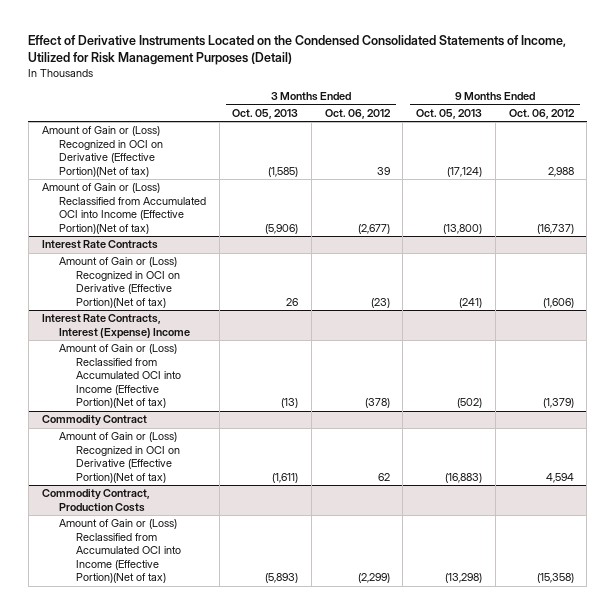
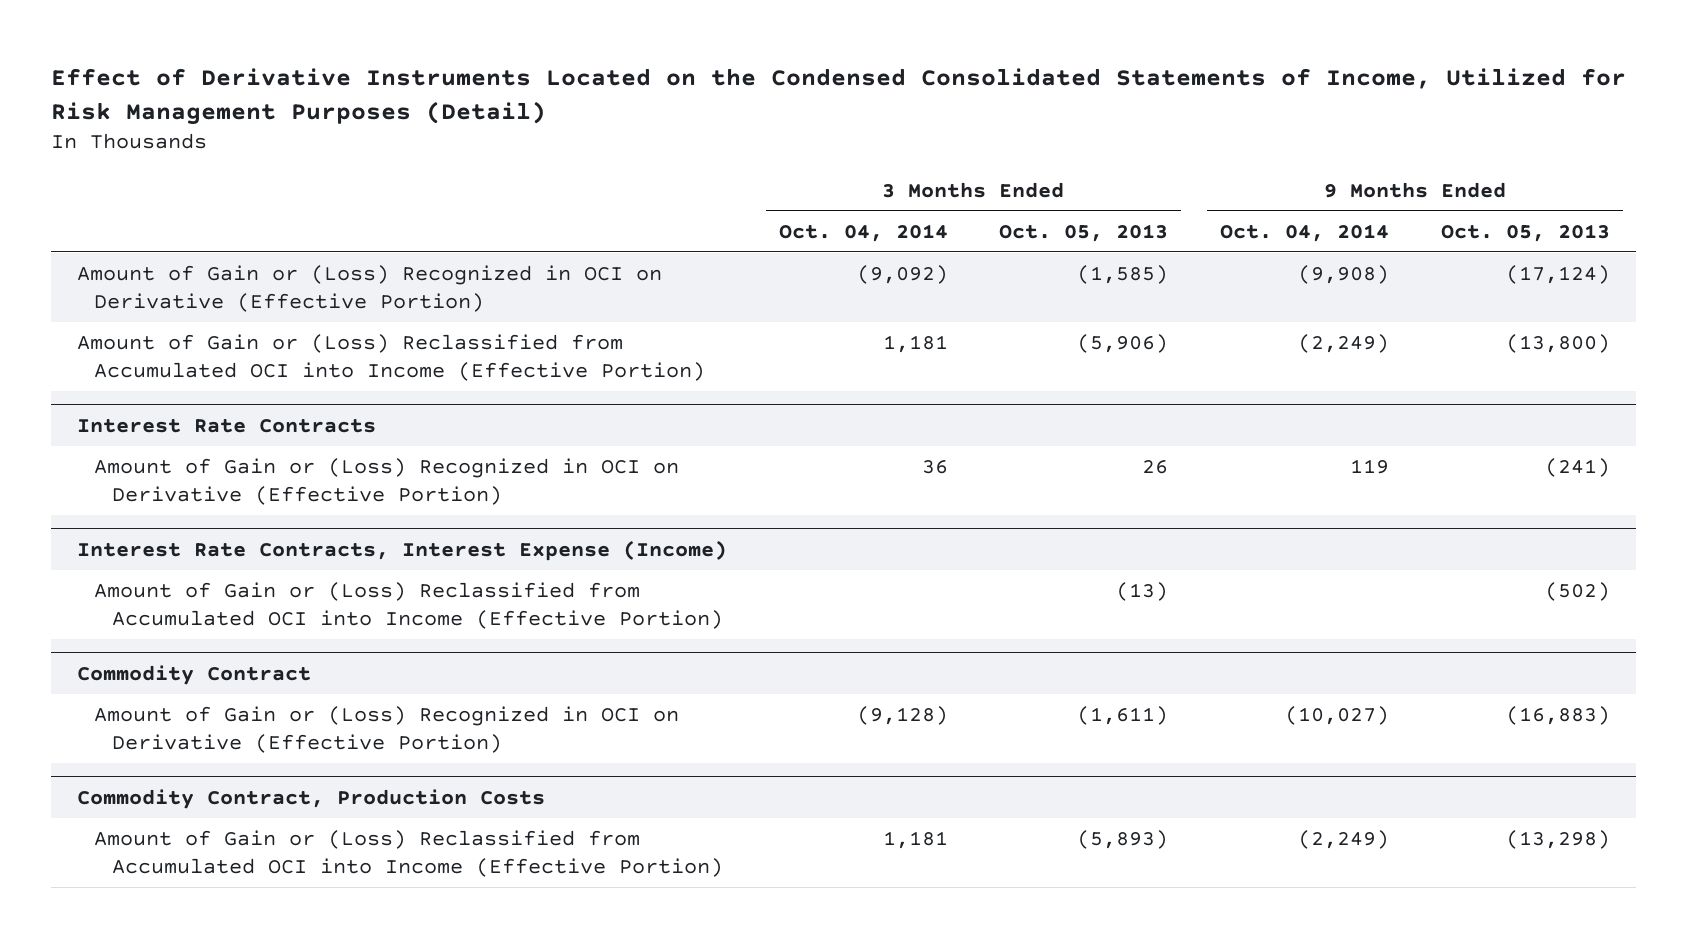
- | 3 Months Ended Oct. 05, 2013 | 3 Months Ended Oct. 06, 2012 | 9 Months Ended Oct. 05, 2013 | 9 Months Ended Oct. 06, 2012
+ | 3 Months Ended Oct. 04, 2014 | 3 Months Ended Oct. 05, 2013 | 9 Months Ended Oct. 04, 2014 | 9 Months Ended Oct. 05, 2013
- Amount of Gain or (Loss) Recognized in OCI on Derivative (Effective Portion)(Net of tax) | (1,585) | 39 | (17,124) | 2,988
- Amount of Gain or (Loss) Reclassified from Accumulated OCI into Income (Effective Portion)(Net of tax) | (5,906) | (2,677) | (13,800) | (16,737)
+ Amount of Gain or (Loss) Recognized in OCI on Derivative (Effective Portion) | (9,092) | (1,585) | (9,908) | (17,124)
+ Amount of Gain or (Loss) Reclassified from Accumulated OCI into Income (Effective Portion) | 1,181 | (5,906) | (2,249) | (13,800)
@ Interest Rate Contracts
- Amount of Gain or (Loss) Recognized in OCI on Derivative (Effective Portion)(Net of tax) | 26 | (23) | (241) | (1,606)
- Interest Rate Contracts, Interest (Expense) Income
- Amount of Gain or (Loss) Reclassified from Accumulated OCI into Income (Effective Portion)(Net of tax) | (13) | (378) | (502) | (1,379)
@ Interest Rate Contracts
+ Amount of Gain or (Loss) Recognized in OCI on Derivative (Effective Portion) | 36 | 26 | 119 | (241)
+ Interest Rate Contracts, Interest Expense (Income)
+ Amount of Gain or (Loss) Reclassified from Accumulated OCI into Income (Effective Portion) | | (13) | | (502)
@ Commodity Contract
- Amount of Gain or (Loss) Recognized in OCI on Derivative (Effective Portion)(Net of tax) | (1,611) | 62 | (16,883) | 4,594
+ Amount of Gain or (Loss) Recognized in OCI on Derivative (Effective Portion) | (9,128) | (1,611) | (10,027) | (16,883)
@ Commodity Contract, Production Costs
- Amount of Gain or (Loss) Reclassified from Accumulated OCI into Income (Effective Portion)(Net of tax) | (5,893) | (2,299) | (13,298) | (15,358)
+ Amount of Gain or (Loss) Reclassified from Accumulated OCI into Income (Effective Portion) | 1,181 | (5,893) | (2,249) | (13,298)

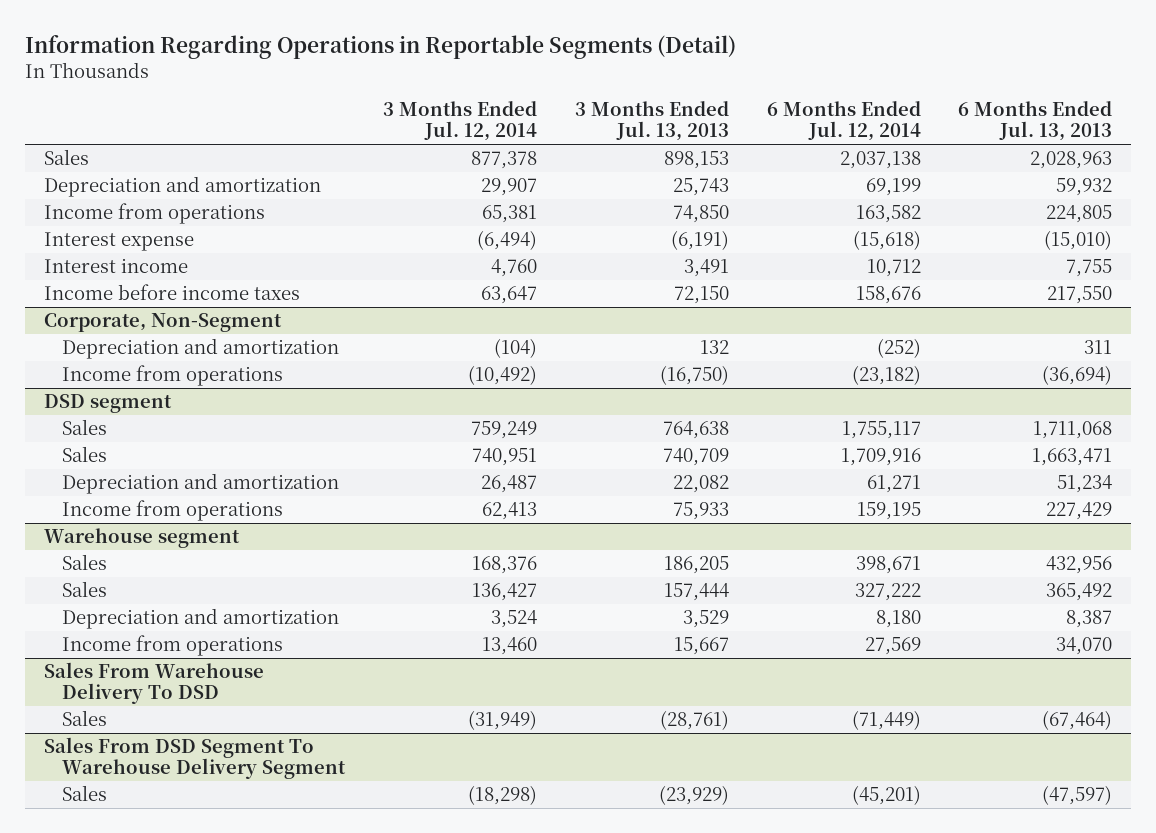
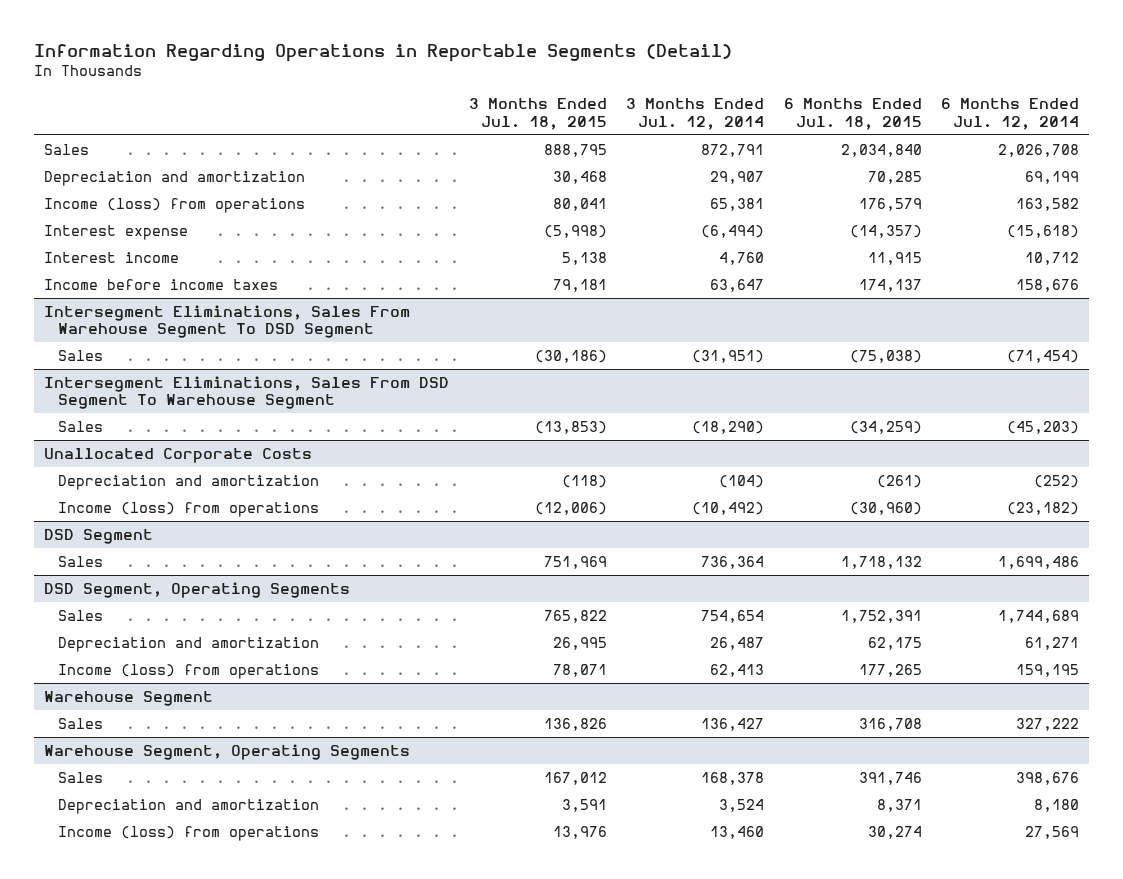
- | 3 Months Ended Jul. 12, 2014 | 3 Months Ended Jul. 13, 2013 | 6 Months Ended Jul. 12, 2014 | 6 Months Ended Jul. 13, 2013
+ | 3 Months Ended Jul. 18, 2015 | 3 Months Ended Jul. 12, 2014 | 6 Months Ended Jul. 18, 2015 | 6 Months Ended Jul. 12, 2014
- Sales | 877,378 | 898,153 | 2,037,138 | 2,028,963
+ Sales | 888,795 | 872,791 | 2,034,840 | 2,026,708
- Income from operations | 65,381 | 74,850 | 163,582 | 224,805
+ Income (loss) from operations | 80,041 | 65,381 | 176,579 | 163,582
- Corporate, Non-Segment
+ Intersegment Eliminations, Sales From Warehouse Segment To DSD Segment
+ Sales | (30,186) | (31,951) | (75,038) | (71,454)
+ Intersegment Eliminations, Sales From DSD Segment To Warehouse Segment
+ Sales | (13,853) | (18,290) | (34,259) | (45,203)
+ Unallocated Corporate Costs
- Income from operations | (10,492) | (16,750) | (23,182) | (36,694)
- DSD segment
- Sales | 759,249 | 764,638 | 1,755,117 | 1,711,068
- Sales | 740,951 | 740,709 | 1,709,916 | 1,663,471
+ Income (loss) from operations | (12,006) | (10,492) | (30,960) | (23,182)
+ DSD Segment
+ Sales | 751,969 | 736,364 | 1,718,132 | 1,699,486
+ DSD Segment, Operating Segments
+ Sales | 765,822 | 754,654 | 1,752,391 | 1,744,689
- Income from operations | 62,413 | 75,933 | 159,195 | 227,429
- Warehouse segment
- Sales | 168,376 | 186,205 | 398,671 | 432,956
+ Income (loss) from operations | 78,071 | 62,413 | 177,265 | 159,195
+ Warehouse Segment
+ Warehouse Segment, Operating Segments
+ Sales | 167,012 | 168,378 | 391,746 | 398,676
- Income from operations | 13,460 | 15,667 | 27,569 | 34,070
- Sales From Warehouse Delivery To DSD
- Sales | (31,949) | (28,761) | (71,449) | (67,464)
- Sales From DSD Segment To Warehouse Delivery Segment
- Sales | (18,298) | (23,929) | (45,201) | (47,597)
+ Income (loss) from operations | 13,976 | 13,460 | 30,274 | 27,569

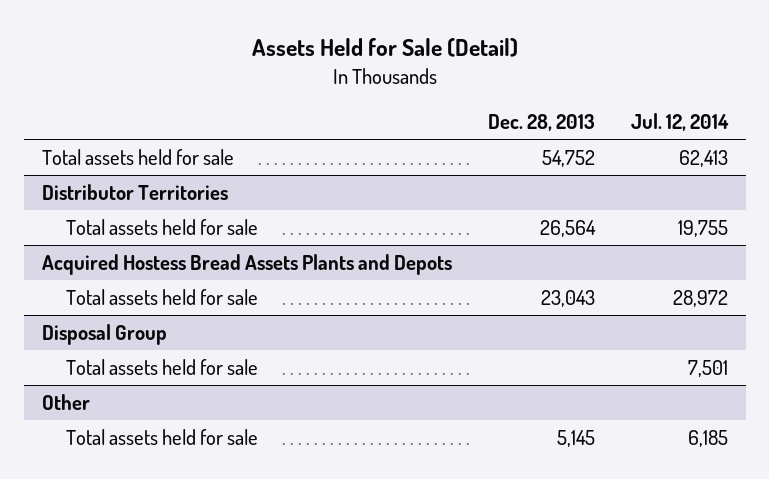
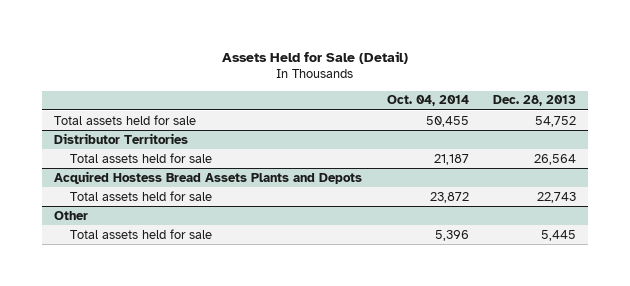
- | Dec. 28, 2013 | Jul. 12, 2014
+ | Oct. 04, 2014 | Dec. 28, 2013
@ Acquired Hostess Bread Assets Plants and Depots
- Total assets held for sale | 23,043 | 28,972
- Disposal Group
- Total assets held for sale | | 7,501
@ Acquired Hostess Bread Assets Plants and Depots
+ Total assets held for sale | 23,872 | 22,743
@ Other
- Total assets held for sale | 5,145 | 6,185
+ Total assets held for sale | 5,396 | 5,445

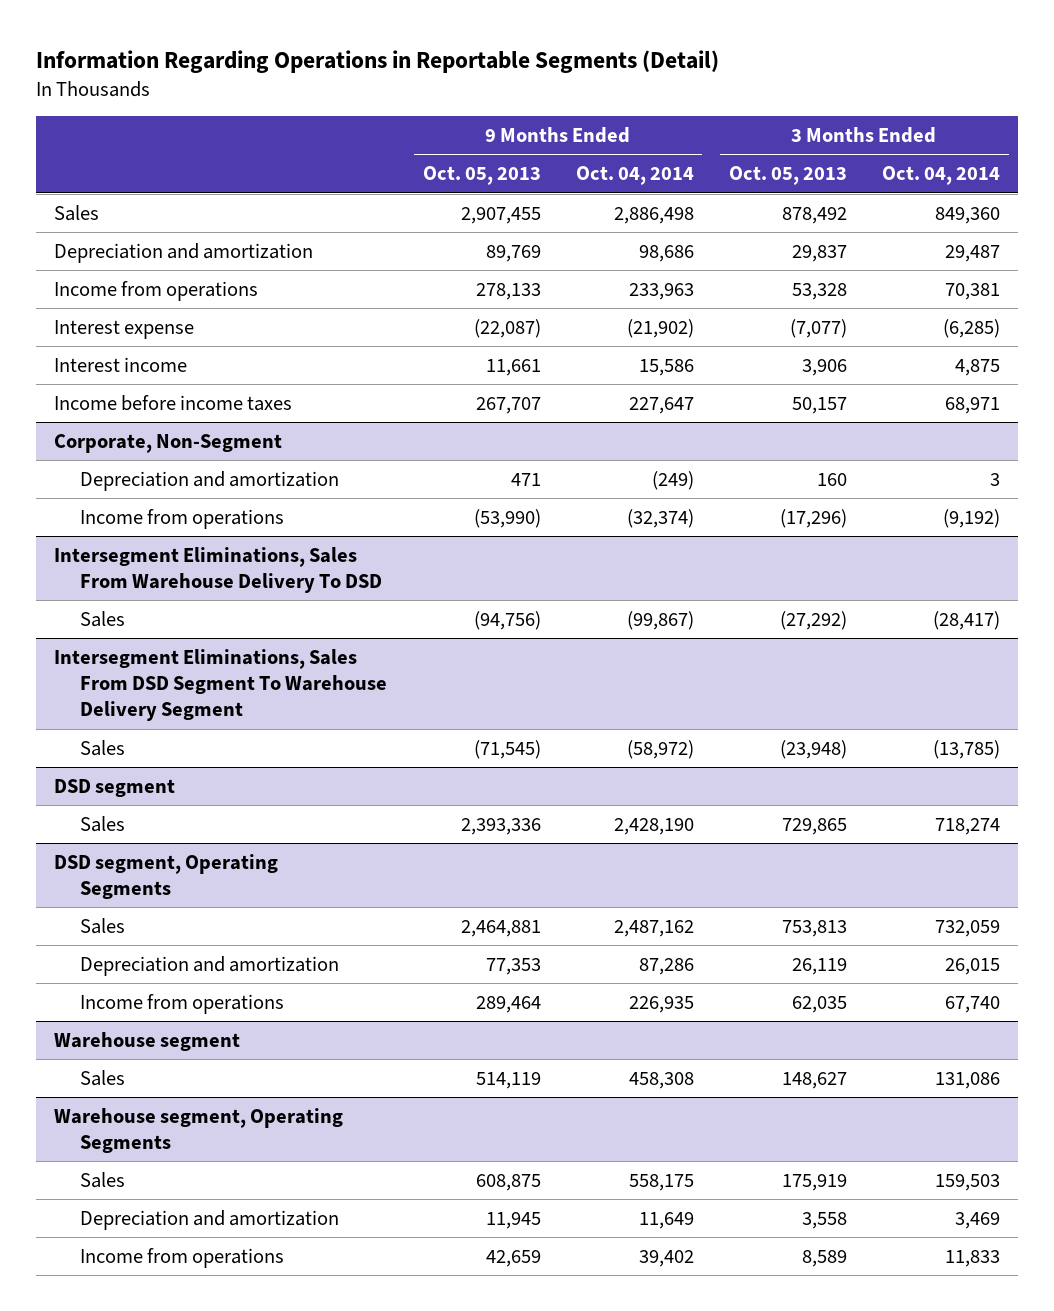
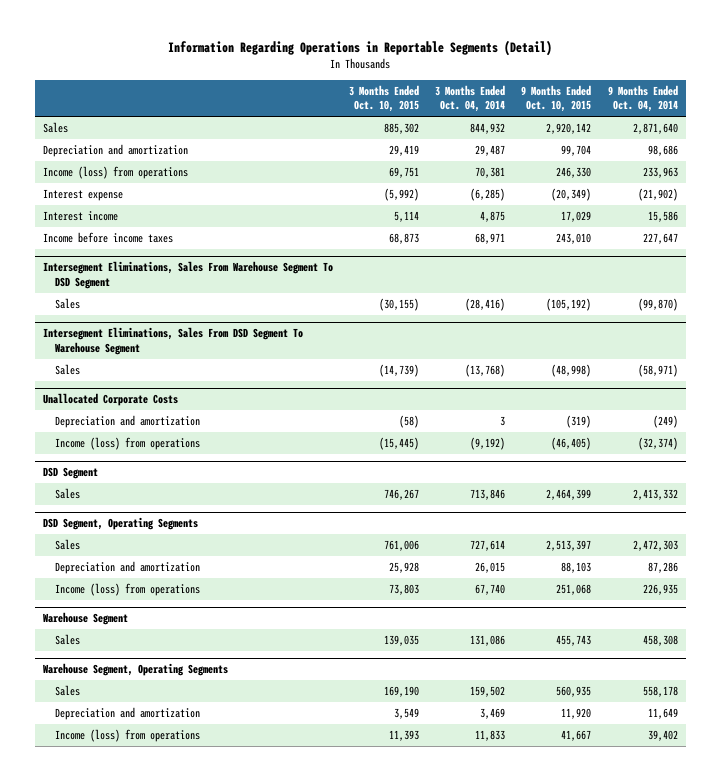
- | 9 Months Ended Oct. 05, 2013 | 9 Months Ended Oct. 04, 2014 | 3 Months Ended Oct. 05, 2013 | 3 Months Ended Oct. 04, 2014
+ | 3 Months Ended Oct. 10, 2015 | 3 Months Ended Oct. 04, 2014 | 9 Months Ended Oct. 10, 2015 | 9 Months Ended Oct. 04, 2014
- Sales | 2,907,455 | 2,886,498 | 878,492 | 849,360
+ Sales | 885,302 | 844,932 | 2,920,142 | 2,871,640
- Income from operations | 278,133 | 233,963 | 53,328 | 70,381
+ Income (loss) from operations | 69,751 | 70,381 | 246,330 | 233,963
- Corporate, Non-Segment
+ Intersegment Eliminations, Sales From Warehouse Segment To DSD Segment
+ Sales | (30,155) | (28,416) | (105,192) | (99,870)
+ Intersegment Eliminations, Sales From DSD Segment To Warehouse Segment
+ Sales | (14,739) | (13,768) | (48,998) | (58,971)
+ Unallocated Corporate Costs
- Income from operations | (53,990) | (32,374) | (17,296) | (9,192)
- Intersegment Eliminations, Sales From Warehouse Delivery To DSD
- Sales | (94,756) | (99,867) | (27,292) | (28,417)
- Intersegment Eliminations, Sales From DSD Segment To Warehouse Delivery Segment
- Sales | (71,545) | (58,972) | (23,948) | (13,785)
- DSD segment
- Sales | 2,393,336 | 2,428,190 | 729,865 | 718,274
- DSD segment, Operating Segments
- Sales | 2,464,881 | 2,487,162 | 753,813 | 732,059
+ Income (loss) from operations | (15,445) | (9,192) | (46,405) | (32,374)
+ DSD Segment
+ Sales | 746,267 | 713,846 | 2,464,399 | 2,413,332
+ DSD Segment, Operating Segments
+ Sales | 761,006 | 727,614 | 2,513,397 | 2,472,303
- Income from operations | 289,464 | 226,935 | 62,035 | 67,740
- Warehouse segment
+ Income (loss) from operations | 73,803 | 67,740 | 251,068 | 226,935
+ Warehouse Segment
- Warehouse segment, Operating Segments
- Sales | 608,875 | 558,175 | 175,919 | 159,503
+ Warehouse Segment, Operating Segments
+ Sales | 169,190 | 159,502 | 560,935 | 558,178
- Income from operations | 42,659 | 39,402 | 8,589 | 11,833
+ Income (loss) from operations | 11,393 | 11,833 | 41,667 | 39,402

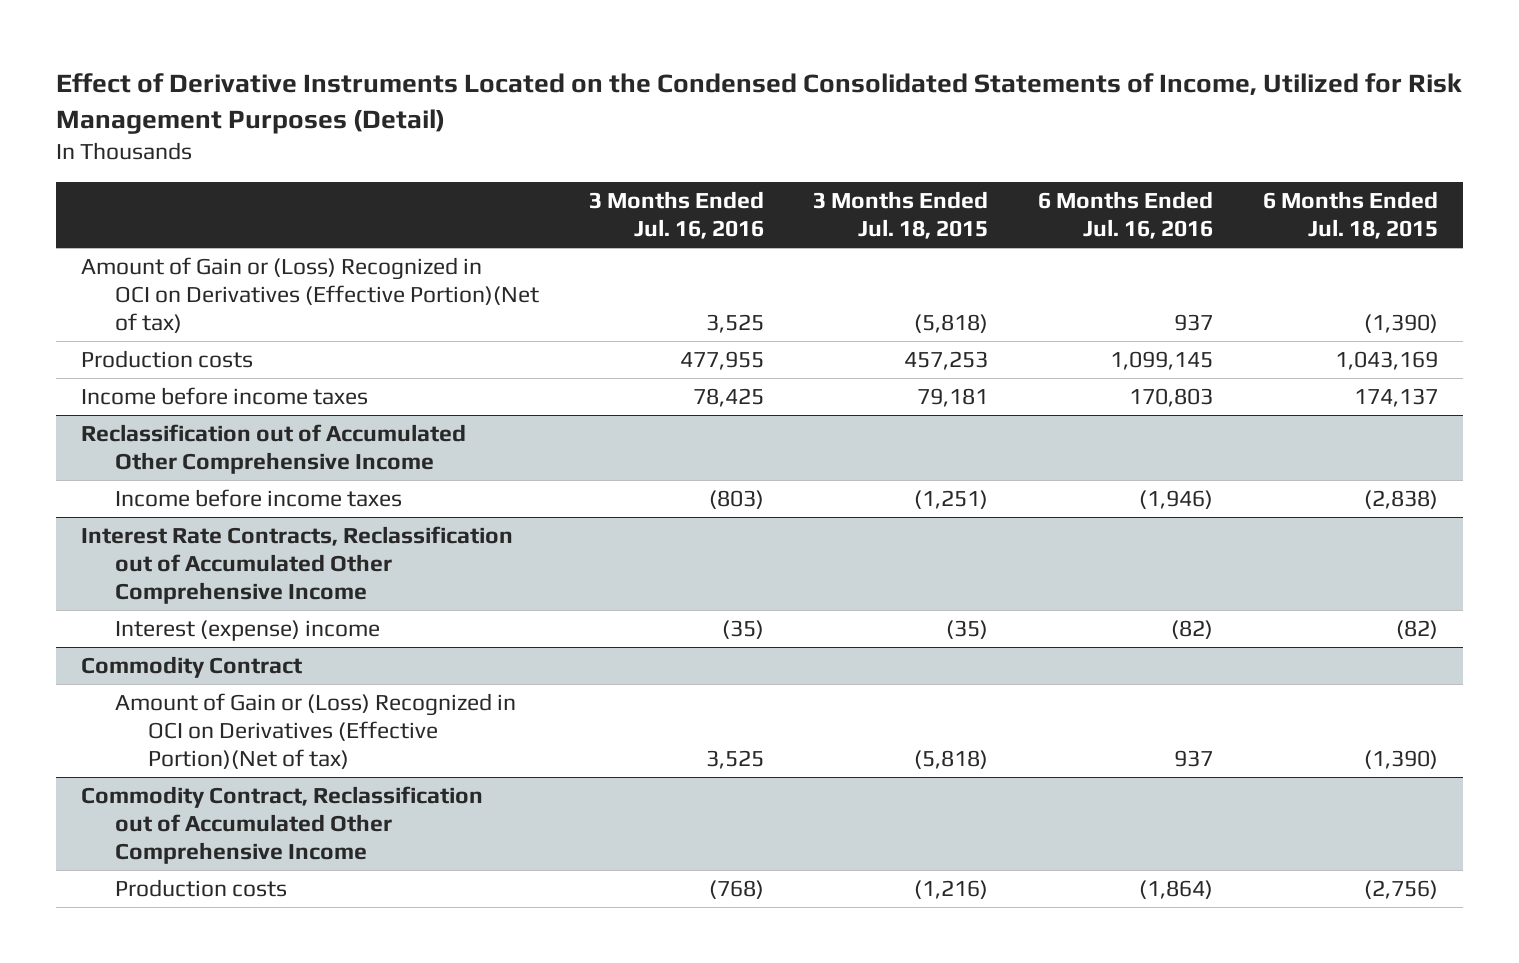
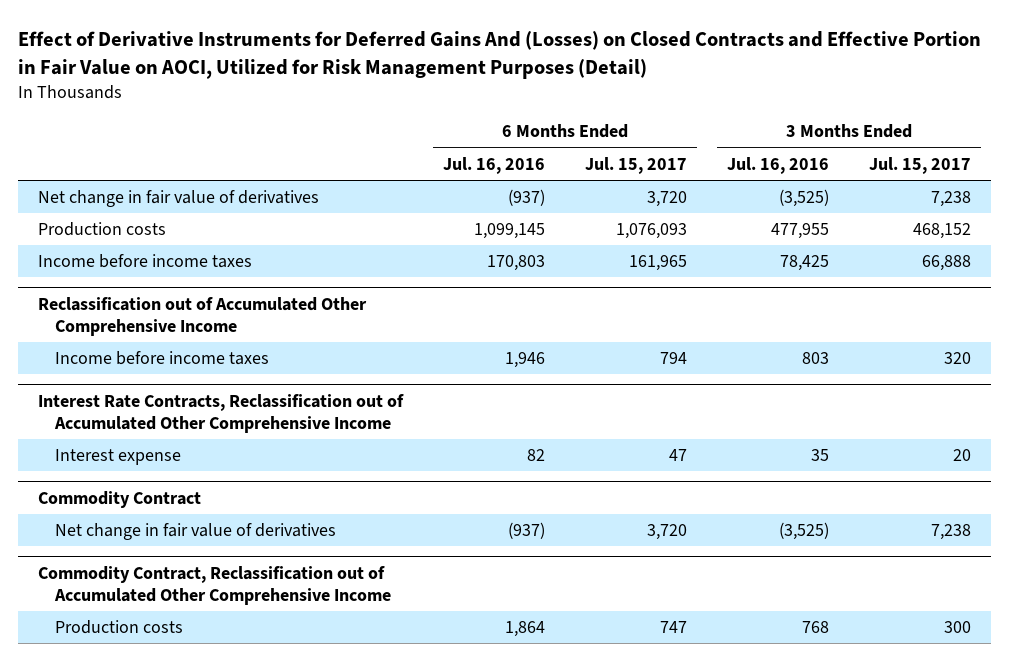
- Effect of Derivative Instruments Located on the Condensed Consolidated Statements of Income, Utilized for Risk Management Purposes (Detail)
+ Effect of Derivative Instruments for Deferred Gains And (Losses) on Closed Contracts and Effective Portion in Fair Value on AOCI, Utilized for Risk Management Purposes (Detail)
- | 3 Months Ended Jul. 16, 2016 | 3 Months Ended Jul. 18, 2015 | 6 Months Ended Jul. 16, 2016 | 6 Months Ended Jul. 18, 2015
+ | 6 Months Ended Jul. 16, 2016 | 6 Months Ended Jul. 15, 2017 | 3 Months Ended Jul. 16, 2016 | 3 Months Ended Jul. 15, 2017
- Amount of Gain or (Loss) Recognized in OCI on Derivatives (Effective Portion)(Net of tax) | 3,525 | (5,818) | 937 | (1,390)
+ Net change in fair value of derivatives | (937) | 3,720 | (3,525) | 7,238
@ Reclassification out of Accumulated Other Comprehensive Income
- Income before income taxes | (803) | (1,251) | (1,946) | (2,838)
+ Income before income taxes | 1,946 | 794 | 803 | 320
@ Interest Rate Contracts, Reclassification out of Accumulated Other Comprehensive Income
- Interest (expense) income | (35) | (35) | (82) | (82)
+ Interest expense | 82 | 47 | 35 | 20
@ Commodity Contract
- Amount of Gain or (Loss) Recognized in OCI on Derivatives (Effective Portion)(Net of tax) | 3,525 | (5,818) | 937 | (1,390)
+ Net change in fair value of derivatives | (937) | 3,720 | (3,525) | 7,238
@ Commodity Contract, Reclassification out of Accumulated Other Comprehensive Income
- Production costs | (768) | (1,216) | (1,864) | (2,756)
+ Production costs | 1,864 | 747 | 768 | 300

